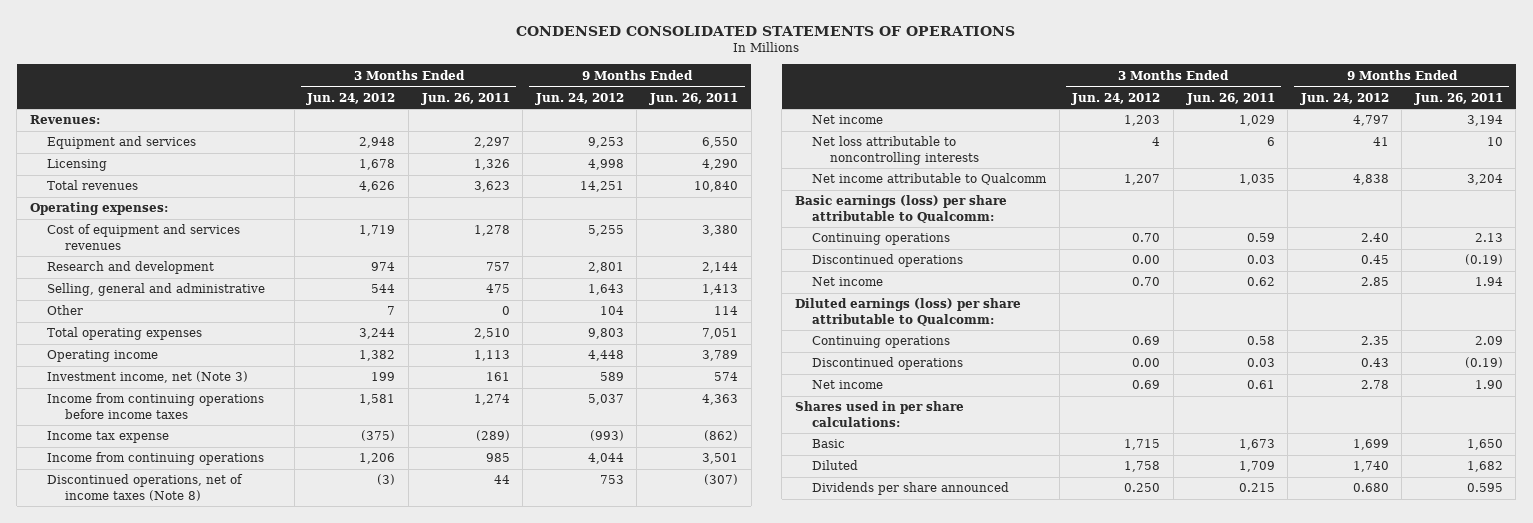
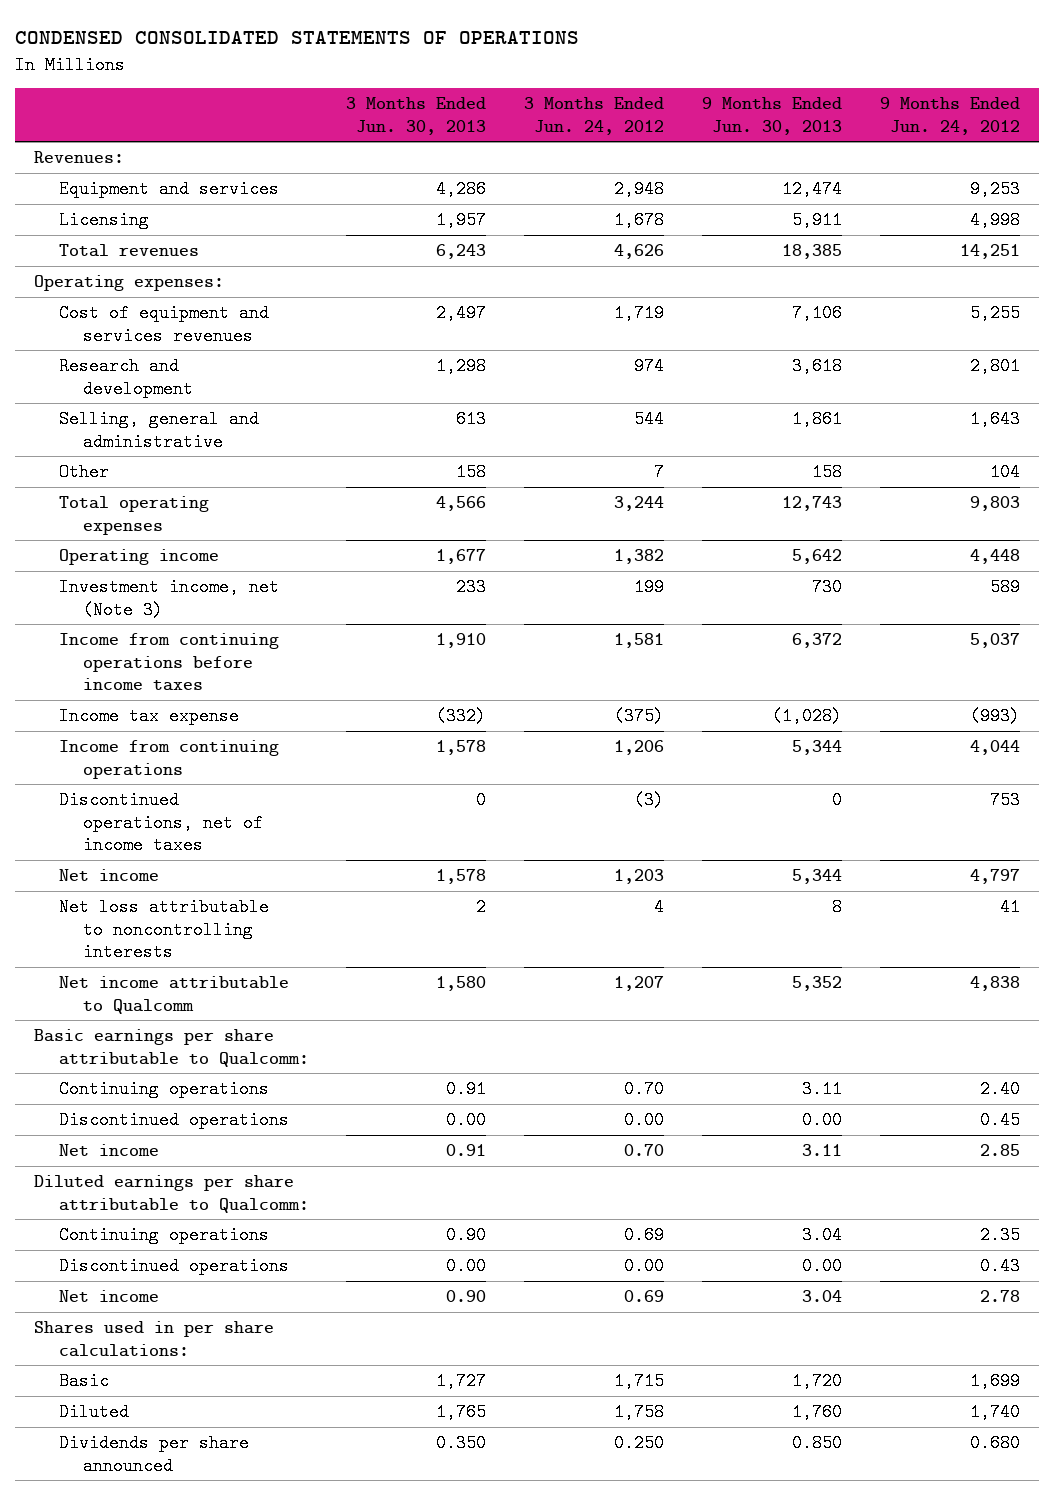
- | 3 Months Ended Jun. 24, 2012 | 3 Months Ended Jun. 26, 2011 | 9 Months Ended Jun. 24, 2012 | 9 Months Ended Jun. 26, 2011
+ | 3 Months Ended Jun. 30, 2013 | 3 Months Ended Jun. 24, 2012 | 9 Months Ended Jun. 30, 2013 | 9 Months Ended Jun. 24, 2012
- Discontinued operations, net of income taxes (Note 8) | (3) | 44 | 753 | (307)
+ Discontinued operations, net of income taxes | 0 | (3) | 0 | 753
- Basic earnings (loss) per share attributable to Qualcomm:
+ Basic earnings per share attributable to Qualcomm:
- Diluted earnings (loss) per share attributable to Qualcomm:
+ Diluted earnings per share attributable to Qualcomm:

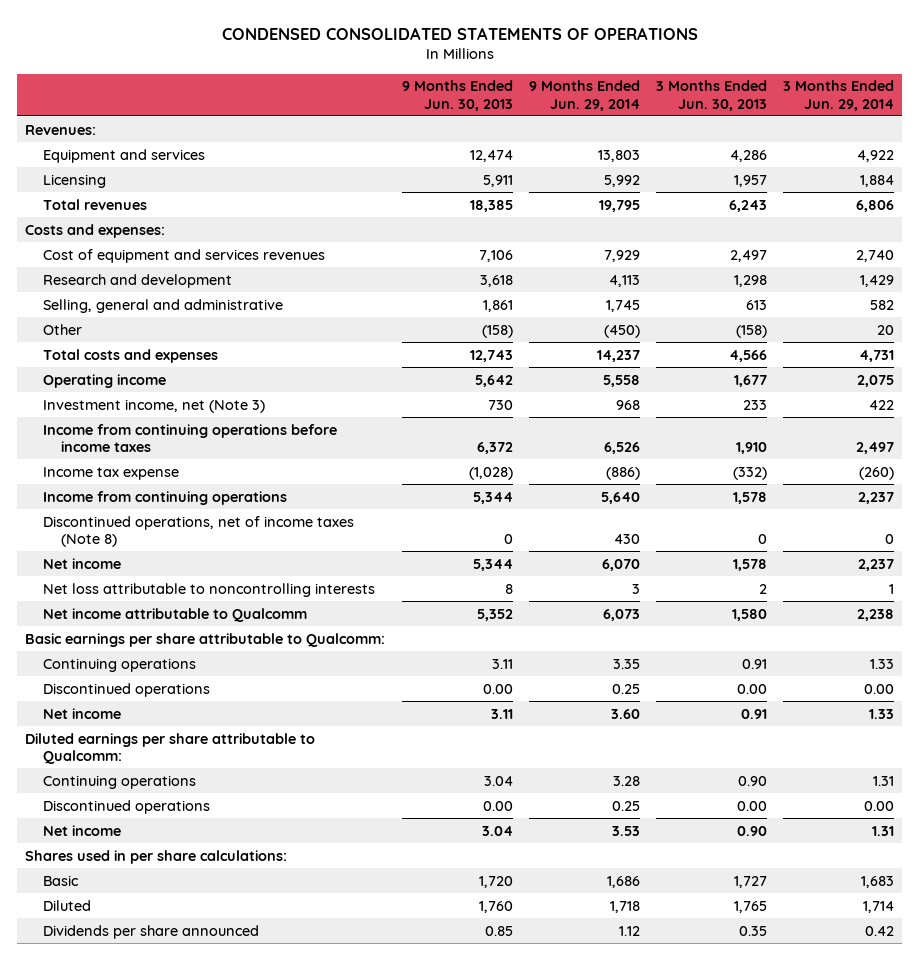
- | 3 Months Ended Jun. 30, 2013 | 3 Months Ended Jun. 24, 2012 | 9 Months Ended Jun. 30, 2013 | 9 Months Ended Jun. 24, 2012
+ | 9 Months Ended Jun. 30, 2013 | 9 Months Ended Jun. 29, 2014 | 3 Months Ended Jun. 30, 2013 | 3 Months Ended Jun. 29, 2014
- Operating expenses:
+ Costs and expenses:
- Other | 158 | 7 | 158 | 104
- Total operating expenses | 4,566 | 3,244 | 12,743 | 9,803
+ Other | (158) | (450) | (158) | 20
+ Total costs and expenses | 12,743 | 14,237 | 4,566 | 4,731
- Discontinued operations, net of income taxes | 0 | (3) | 0 | 753
+ Discontinued operations, net of income taxes (Note 8) | 0 | 430 | 0 | 0
- Dividends per share announced | 0.350 | 0.250 | 0.850 | 0.680
+ Dividends per share announced | 0.85 | 1.12 | 0.35 | 0.42

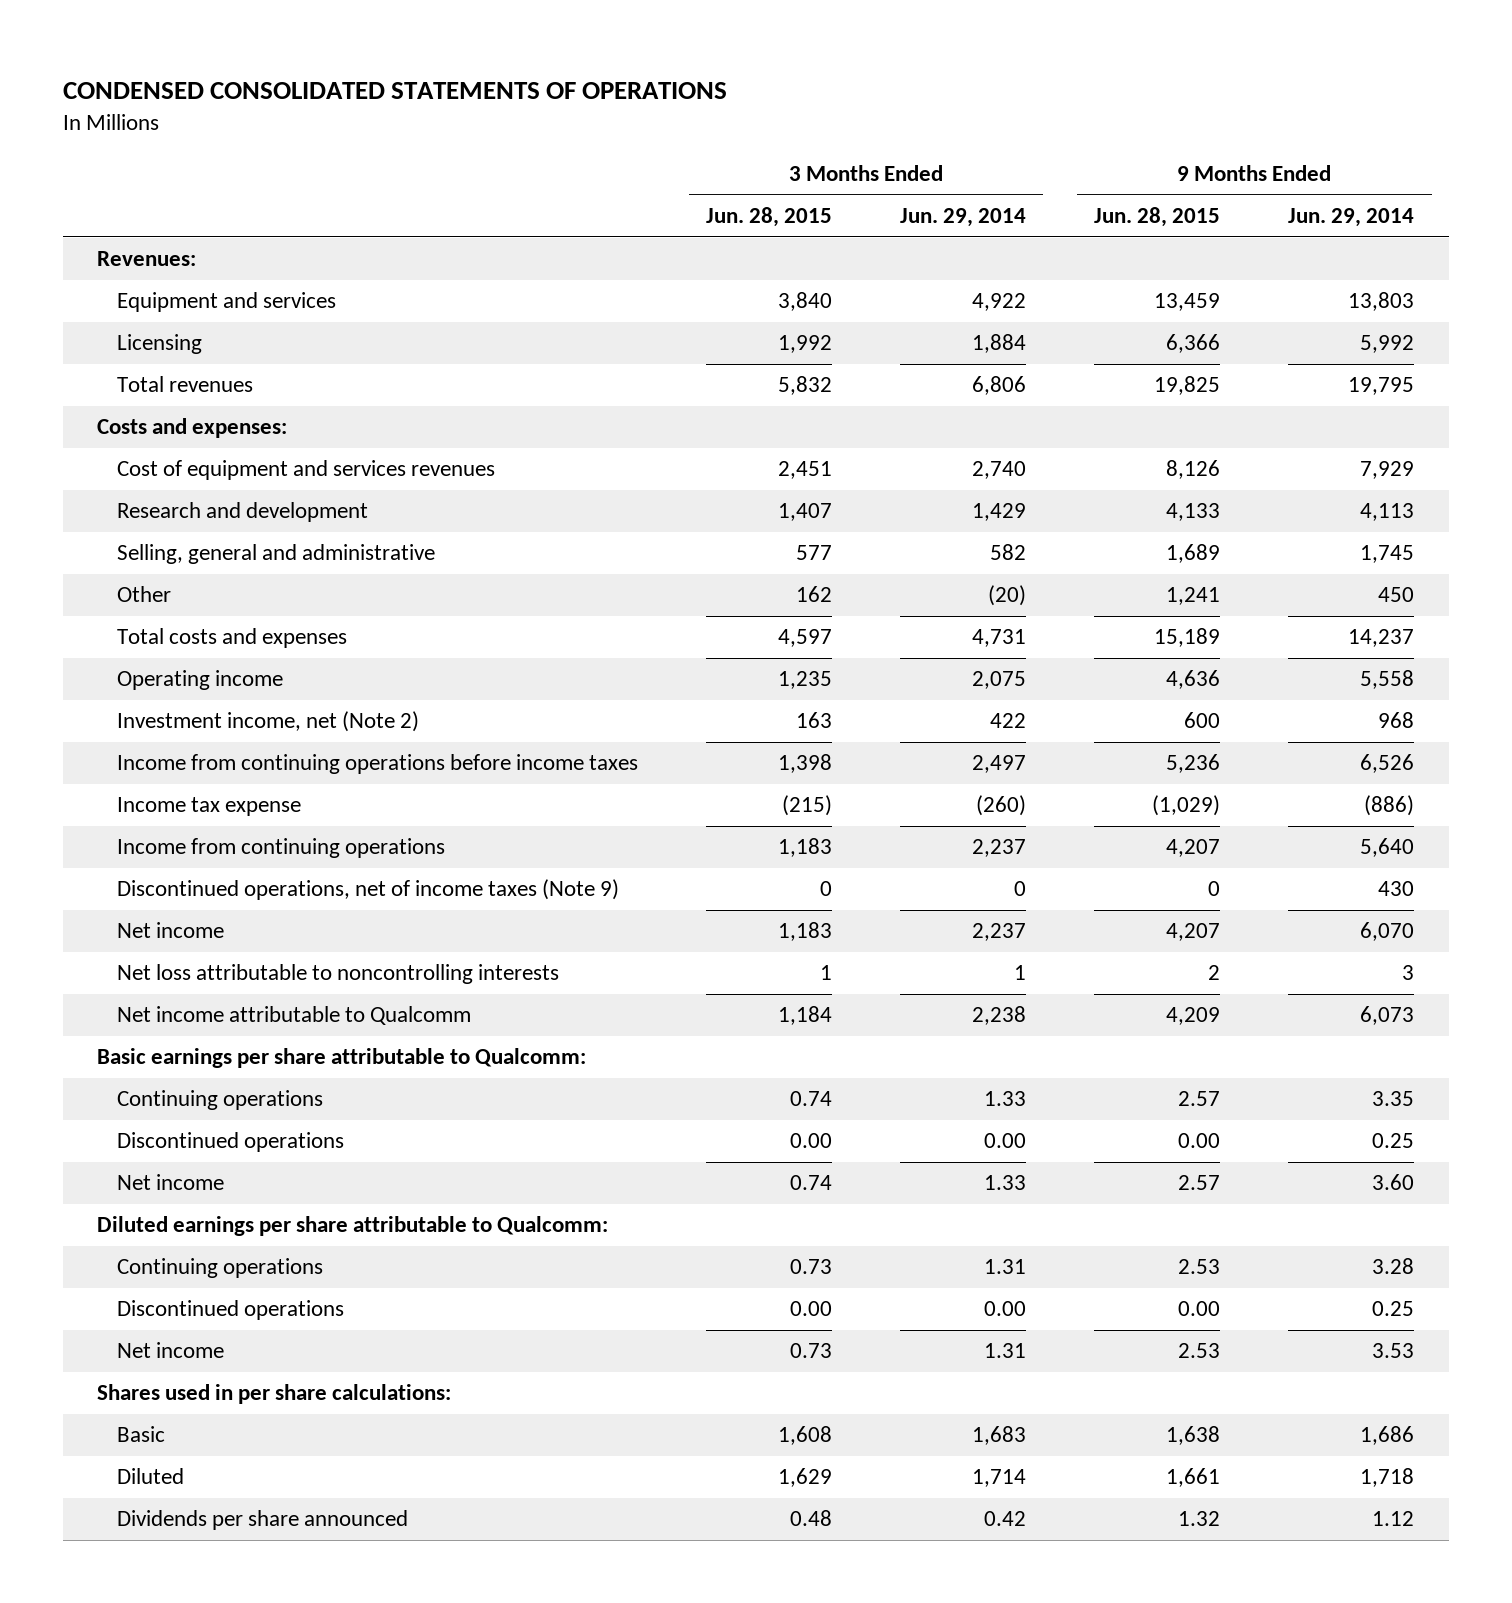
- | 9 Months Ended Jun. 30, 2013 | 9 Months Ended Jun. 29, 2014 | 3 Months Ended Jun. 30, 2013 | 3 Months Ended Jun. 29, 2014
+ | 3 Months Ended Jun. 28, 2015 | 3 Months Ended Jun. 29, 2014 | 9 Months Ended Jun. 28, 2015 | 9 Months Ended Jun. 29, 2014
- Other | (158) | (450) | (158) | 20
+ Other | 162 | (20) | 1,241 | 450
- Investment income, net (Note 3) | 730 | 968 | 233 | 422
+ Investment income, net (Note 2) | 163 | 422 | 600 | 968
- Discontinued operations, net of income taxes (Note 8) | 0 | 430 | 0 | 0
+ Discontinued operations, net of income taxes (Note 9) | 0 | 0 | 0 | 430

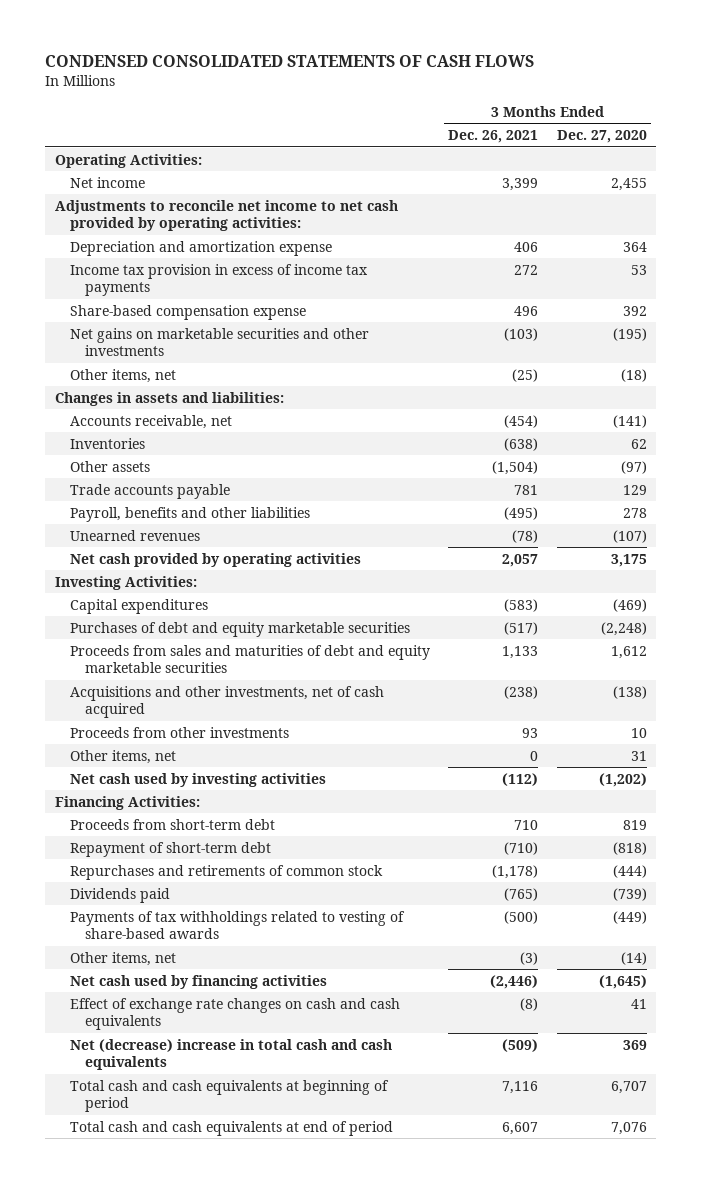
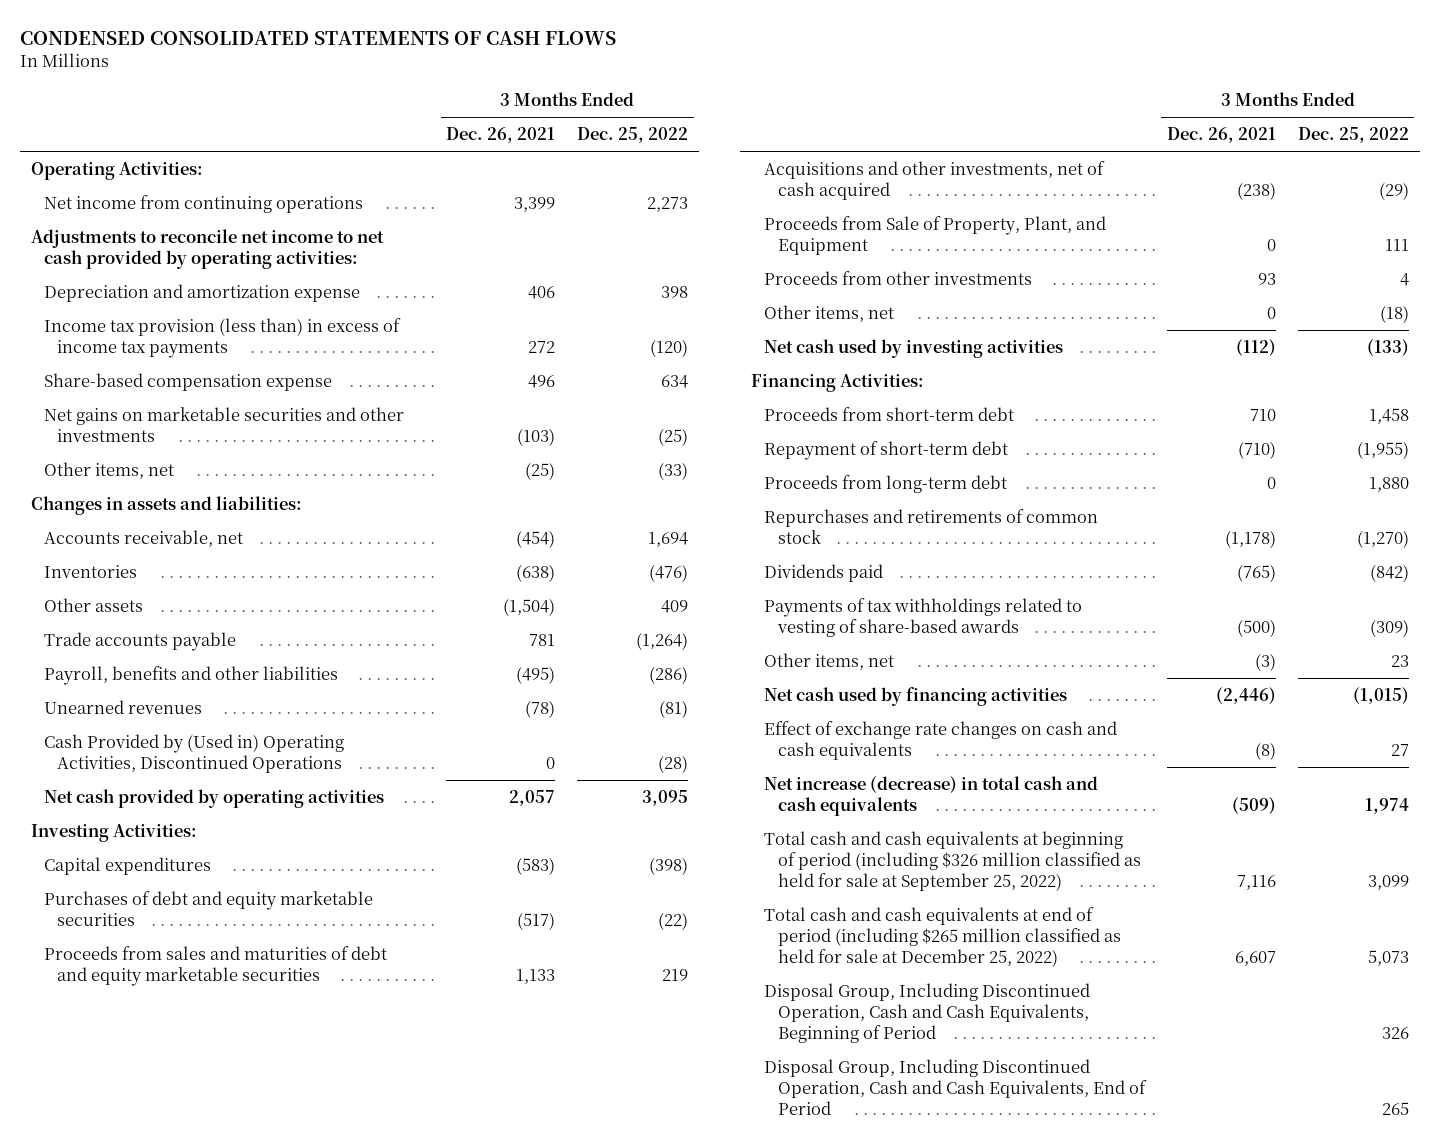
- | 3 Months Ended Dec. 26, 2021 | 3 Months Ended Dec. 27, 2020
+ | 3 Months Ended Dec. 26, 2021 | 3 Months Ended Dec. 25, 2022
- Net income | 3,399 | 2,455
+ Net income from continuing operations | 3,399 | 2,273
- Income tax provision in excess of income tax payments | 272 | 53
+ Income tax provision (less than) in excess of income tax payments | 272 | (120)
+ Cash Provided by (Used in) Operating Activities, Discontinued Operations | 0 | (28)
+ Proceeds from Sale of Property, Plant, and Equipment | 0 | 111
+ Proceeds from long-term debt | 0 | 1,880
- Net (decrease) increase in total cash and cash equivalents | (509) | 369
- Total cash and cash equivalents at beginning of period | 7,116 | 6,707
- Total cash and cash equivalents at end of period | 6,607 | 7,076
+ Net increase (decrease) in total cash and cash equivalents | (509) | 1,974
+ Total cash and cash equivalents at beginning of period (including $326 million classified as held for sale at September 25, 2022) | 7,116 | 3,099
+ Total cash and cash equivalents at end of period (including $265 million classified as held for sale at December 25, 2022) | 6,607 | 5,073
+ Disposal Group, Including Discontinued Operation, Cash and Cash Equivalents, Beginning of Period | | 326
+ Disposal Group, Including Discontinued Operation, Cash and Cash Equivalents, End of Period | | 265

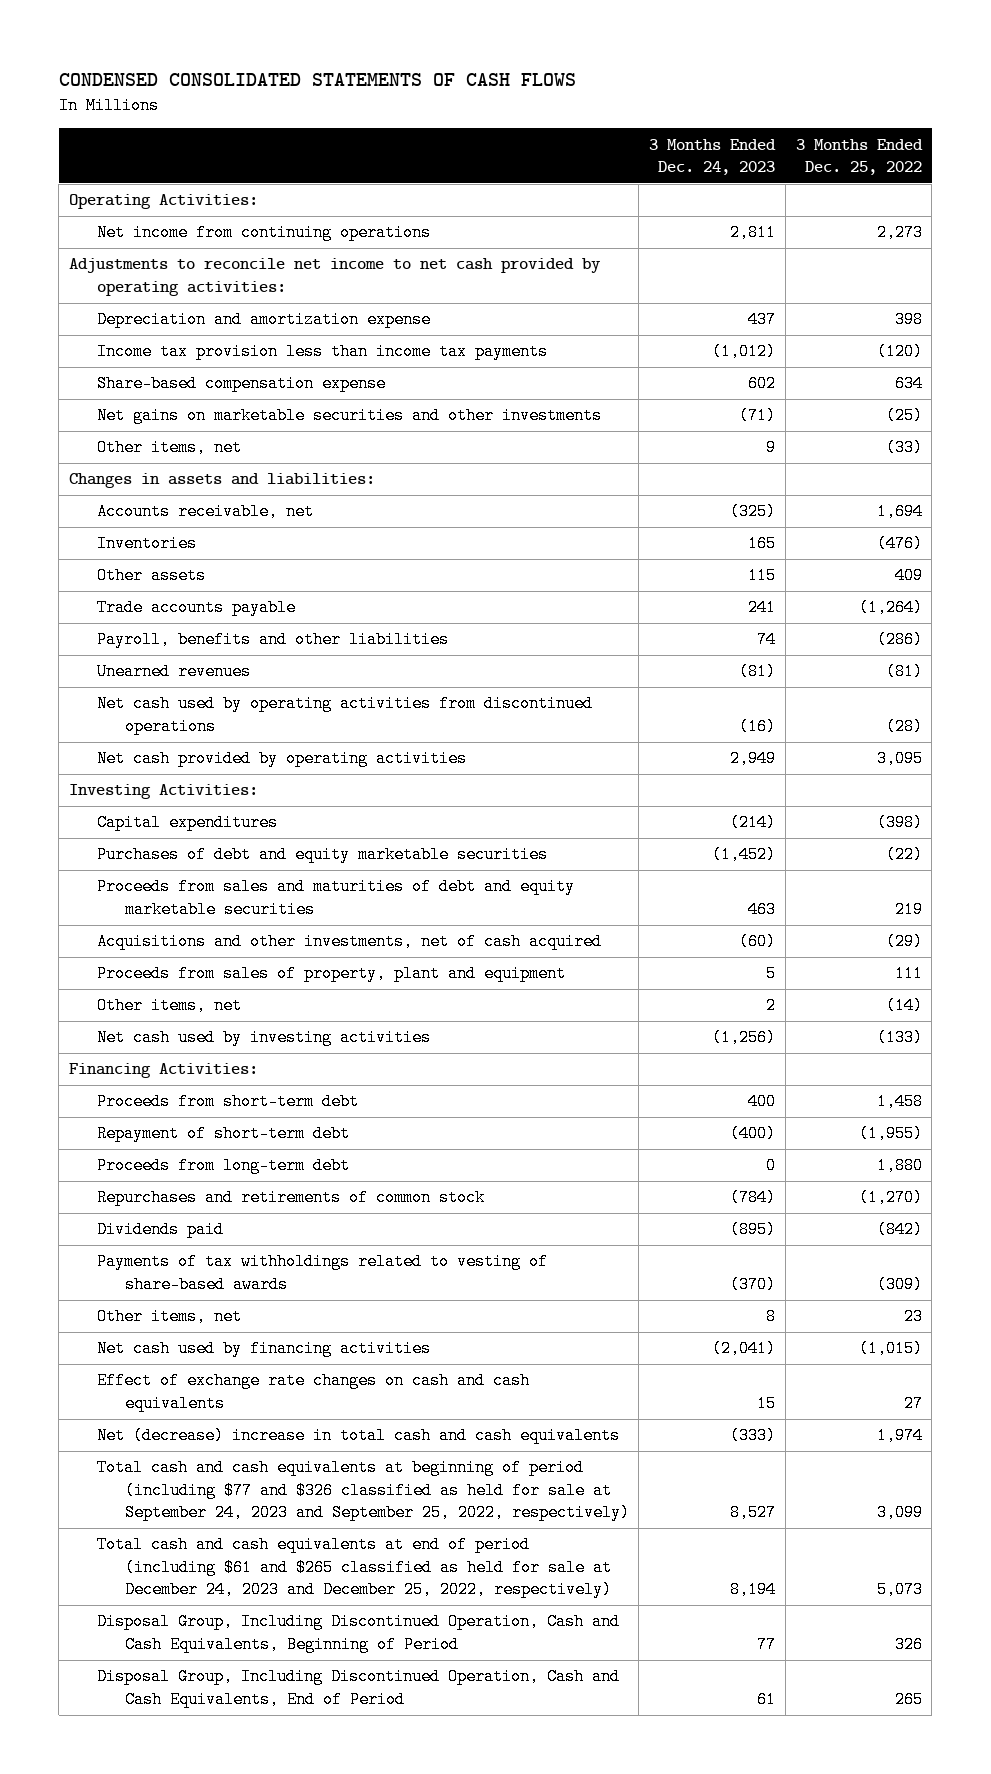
- | 3 Months Ended Dec. 26, 2021 | 3 Months Ended Dec. 25, 2022
+ | 3 Months Ended Dec. 24, 2023 | 3 Months Ended Dec. 25, 2022
- Income tax provision (less than) in excess of income tax payments | 272 | (120)
+ Income tax provision less than income tax payments | (1,012) | (120)
- Cash Provided by (Used in) Operating Activities, Discontinued Operations | 0 | (28)
+ Net cash used by operating activities from discontinued operations | (16) | (28)
- Proceeds from Sale of Property, Plant, and Equipment | 0 | 111
- Proceeds from other investments | 93 | 4
- Other items, net | 0 | (18)
+ Proceeds from sales of property, plant and equipment | 5 | 111
+ Other items, net | 2 | (14)
- Net increase (decrease) in total cash and cash equivalents | (509) | 1,974
- Total cash and cash equivalents at beginning of period (including $326 million classified as held for sale at September 25, 2022) | 7,116 | 3,099
- Total cash and cash equivalents at end of period (including $265 million classified as held for sale at December 25, 2022) | 6,607 | 5,073
+ Net (decrease) increase in total cash and cash equivalents | (333) | 1,974
+ Total cash and cash equivalents at beginning of period (including $77 and $326 classified as held for sale at September 24, 2023 and September 25, 2022, respectively) | 8,527 | 3,099
+ Total cash and cash equivalents at end of period (including $61 and $265 classified as held for sale at December 24, 2023 and December 25, 2022, respectively) | 8,194 | 5,073

